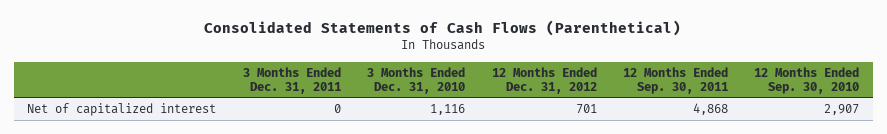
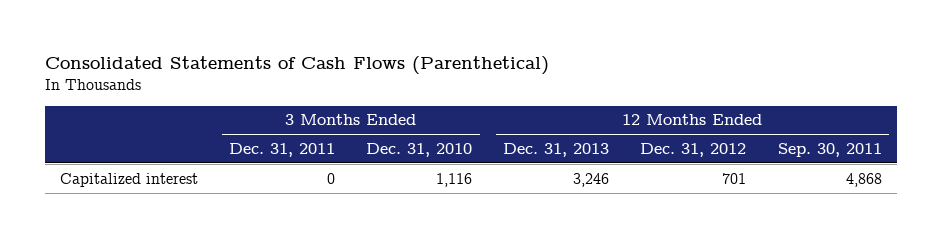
- | 3 Months Ended Dec. 31, 2011 | 3 Months Ended Dec. 31, 2010 | 12 Months Ended Dec. 31, 2012 | 12 Months Ended Sep. 30, 2011 | 12 Months Ended Sep. 30, 2010
+ | 3 Months Ended Dec. 31, 2011 | 3 Months Ended Dec. 31, 2010 | 12 Months Ended Dec. 31, 2013 | 12 Months Ended Dec. 31, 2012 | 12 Months Ended Sep. 30, 2011
- Net of capitalized interest | 0 | 1,116 | 701 | 4,868 | 2,907
+ Capitalized interest | 0 | 1,116 | 3,246 | 701 | 4,868

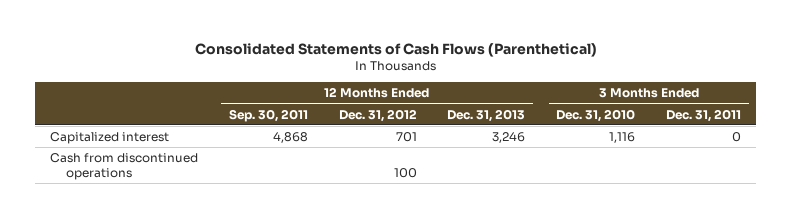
- | 3 Months Ended Dec. 31, 2011 | 3 Months Ended Dec. 31, 2010 | 12 Months Ended Dec. 31, 2013 | 12 Months Ended Dec. 31, 2012 | 12 Months Ended Sep. 30, 2011
+ | 12 Months Ended Sep. 30, 2011 | 12 Months Ended Dec. 31, 2012 | 12 Months Ended Dec. 31, 2013 | 3 Months Ended Dec. 31, 2010 | 3 Months Ended Dec. 31, 2011
+ Cash from discontinued operations | | 100 | | |

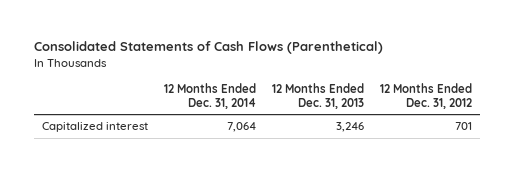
- | 12 Months Ended Sep. 30, 2011 | 12 Months Ended Dec. 31, 2012 | 12 Months Ended Dec. 31, 2013 | 3 Months Ended Dec. 31, 2010 | 3 Months Ended Dec. 31, 2011
+ | 12 Months Ended Dec. 31, 2014 | 12 Months Ended Dec. 31, 2013 | 12 Months Ended Dec. 31, 2012
- Cash from discontinued operations | | 100 | | |

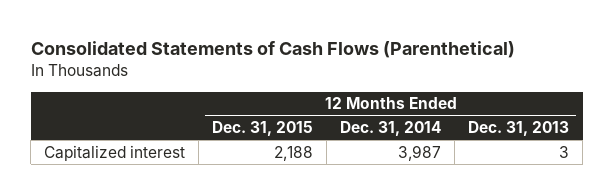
- | 12 Months Ended Dec. 31, 2014 | 12 Months Ended Dec. 31, 2013 | 12 Months Ended Dec. 31, 2012
+ | 12 Months Ended Dec. 31, 2015 | 12 Months Ended Dec. 31, 2014 | 12 Months Ended Dec. 31, 2013
- Capitalized interest | 7,064 | 3,246 | 701
+ Capitalized interest | 2,188 | 3,987 | 3

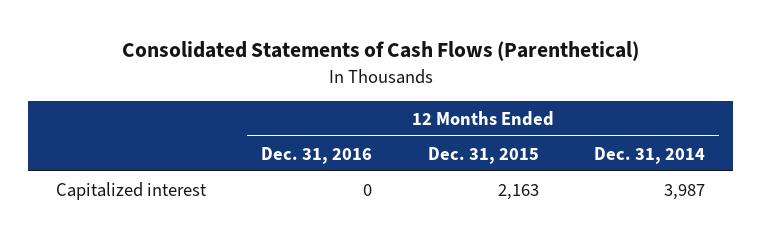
- | 12 Months Ended Dec. 31, 2015 | 12 Months Ended Dec. 31, 2014 | 12 Months Ended Dec. 31, 2013
+ | 12 Months Ended Dec. 31, 2016 | 12 Months Ended Dec. 31, 2015 | 12 Months Ended Dec. 31, 2014
- Capitalized interest | 2,188 | 3,987 | 3
+ Capitalized interest | 0 | 2,163 | 3,987

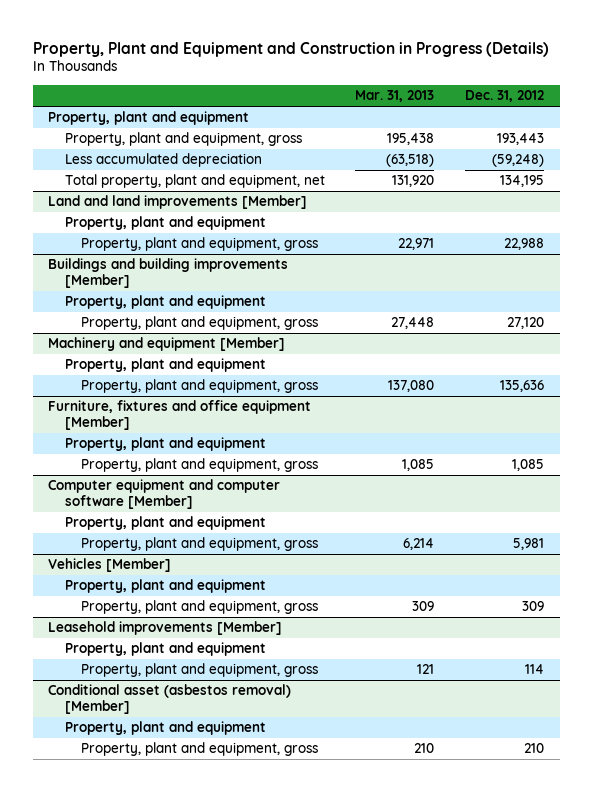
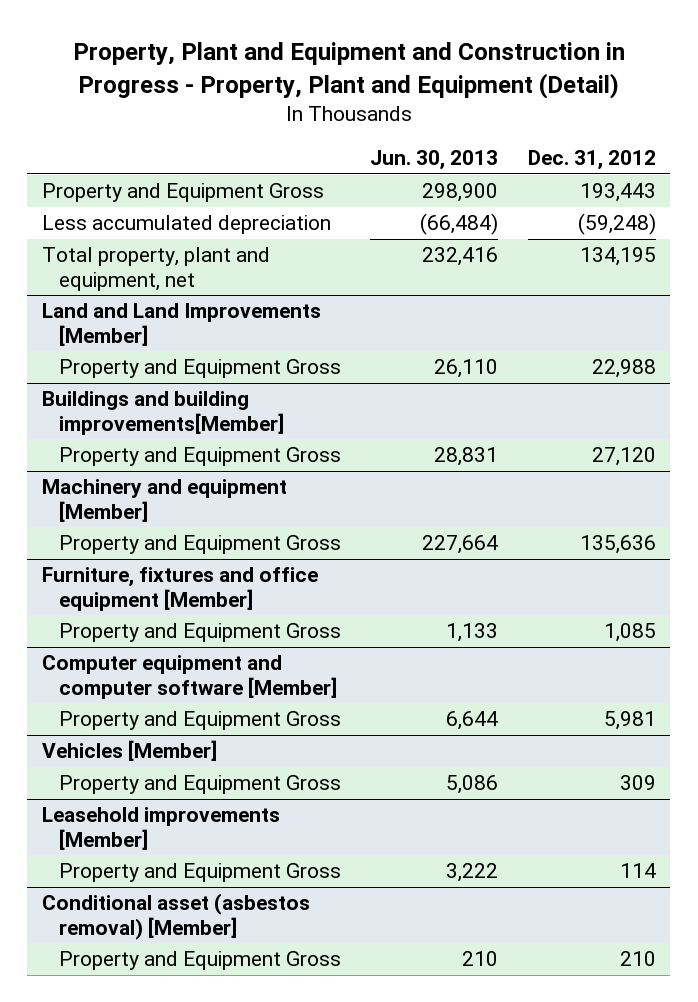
- Property, Plant and Equipment and Construction in Progress (Details)
+ Property, Plant and Equipment and Construction in Progress - Property, Plant and Equipment (Detail)
- | Mar. 31, 2013 | Dec. 31, 2012
+ | Jun. 30, 2013 | Dec. 31, 2012
- Property, plant and equipment
- Property, plant and equipment, gross | 195,438 | 193,443
+ Property and Equipment Gross | 298,900 | 193,443
- Land and land improvements [Member]
- Property, plant and equipment
- Property, plant and equipment, gross | 22,971 | 22,988
- Buildings and building improvements [Member]
- Property, plant and equipment
- Property, plant and equipment, gross | 27,448 | 27,120
+ Land and Land Improvements [Member]
+ Property and Equipment Gross | 26,110 | 22,988
+ Buildings and building improvements[Member]
+ Property and Equipment Gross | 28,831 | 27,120
@ Machinery and equipment [Member]
- Property, plant and equipment
- Property, plant and equipment, gross | 137,080 | 135,636
+ Property and Equipment Gross | 227,664 | 135,636
@ Furniture, fixtures and office equipment [Member]
- Property, plant and equipment
- Property, plant and equipment, gross | 1,085 | 1,085
+ Property and Equipment Gross | 1,133 | 1,085
@ Computer equipment and computer software [Member]
- Property, plant and equipment
- Property, plant and equipment, gross | 6,214 | 5,981
+ Property and Equipment Gross | 6,644 | 5,981
@ Vehicles [Member]
- Property, plant and equipment
- Property, plant and equipment, gross | 309 | 309
+ Property and Equipment Gross | 5,086 | 309
@ Leasehold improvements [Member]
- Property, plant and equipment
- Property, plant and equipment, gross | 121 | 114
+ Property and Equipment Gross | 3,222 | 114
@ Conditional asset (asbestos removal) [Member]
- Property, plant and equipment
- Property, plant and equipment, gross | 210 | 210
+ Property and Equipment Gross | 210 | 210

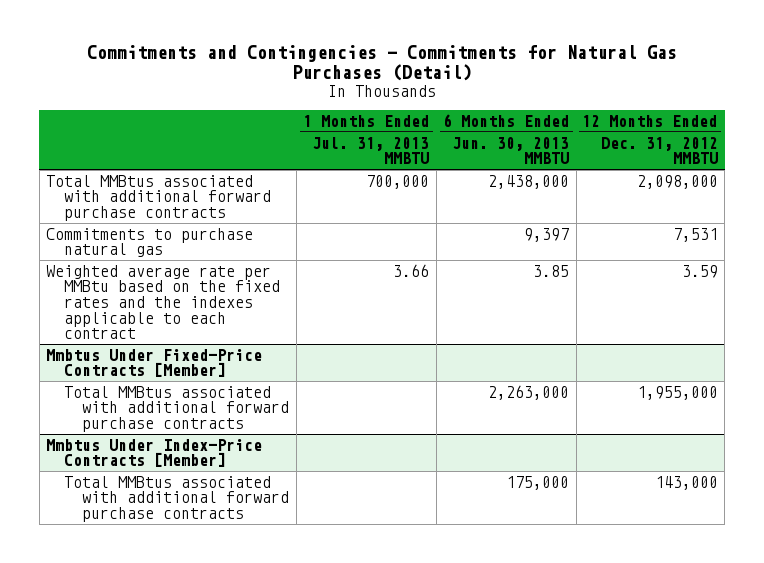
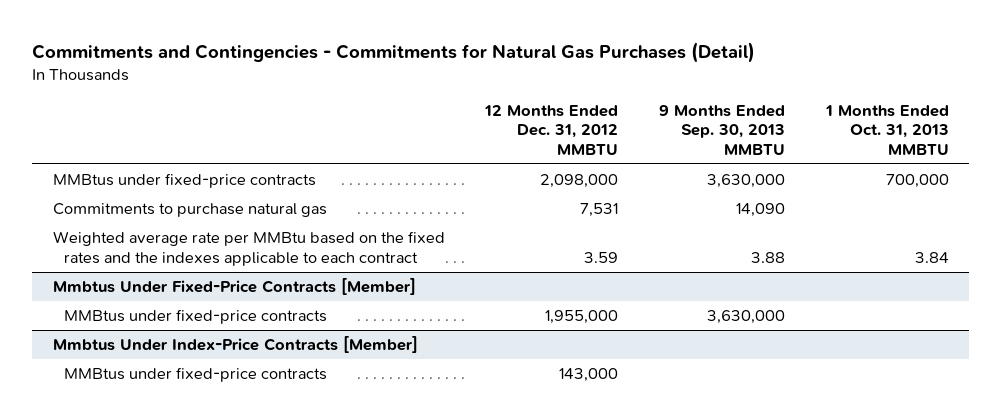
- | 1 Months Ended Jul. 31, 2013 MMBTU | 6 Months Ended Jun. 30, 2013 MMBTU | 12 Months Ended Dec. 31, 2012 MMBTU
+ | 12 Months Ended Dec. 31, 2012 MMBTU | 9 Months Ended Sep. 30, 2013 MMBTU | 1 Months Ended Oct. 31, 2013 MMBTU
- Total MMBtus associated with additional forward purchase contracts | 700,000 | 2,438,000 | 2,098,000
+ MMBtus under fixed-price contracts | 2,098,000 | 3,630,000 | 700,000
@ Mmbtus Under Fixed-Price Contracts [Member]
- Total MMBtus associated with additional forward purchase contracts | | 2,263,000 | 1,955,000
+ MMBtus under fixed-price contracts | 1,955,000 | 3,630,000 |
@ Mmbtus Under Index-Price Contracts [Member]
- Total MMBtus associated with additional forward purchase contracts | | 175,000 | 143,000
+ MMBtus under fixed-price contracts | 143,000 | |

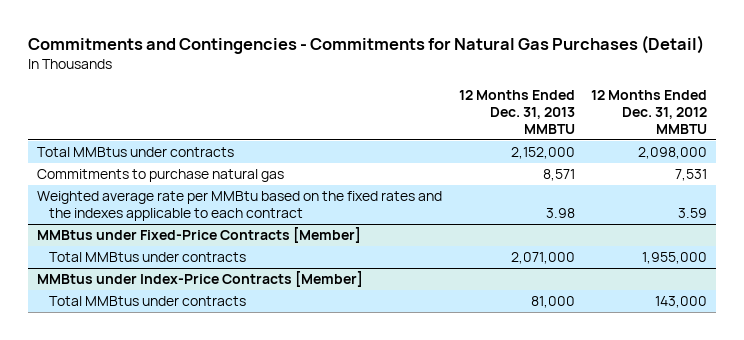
- | 12 Months Ended Dec. 31, 2012 MMBTU | 9 Months Ended Sep. 30, 2013 MMBTU | 1 Months Ended Oct. 31, 2013 MMBTU
+ | 12 Months Ended Dec. 31, 2013 MMBTU | 12 Months Ended Dec. 31, 2012 MMBTU
- MMBtus under fixed-price contracts | 2,098,000 | 3,630,000 | 700,000
+ Total MMBtus under contracts | 2,152,000 | 2,098,000
- Mmbtus Under Fixed-Price Contracts [Member]
- MMBtus under fixed-price contracts | 1,955,000 | 3,630,000 |
- Mmbtus Under Index-Price Contracts [Member]
- MMBtus under fixed-price contracts | 143,000 | |
+ MMBtus under Fixed-Price Contracts [Member]
+ Total MMBtus under contracts | 2,071,000 | 1,955,000
+ MMBtus under Index-Price Contracts [Member]
+ Total MMBtus under contracts | 81,000 | 143,000

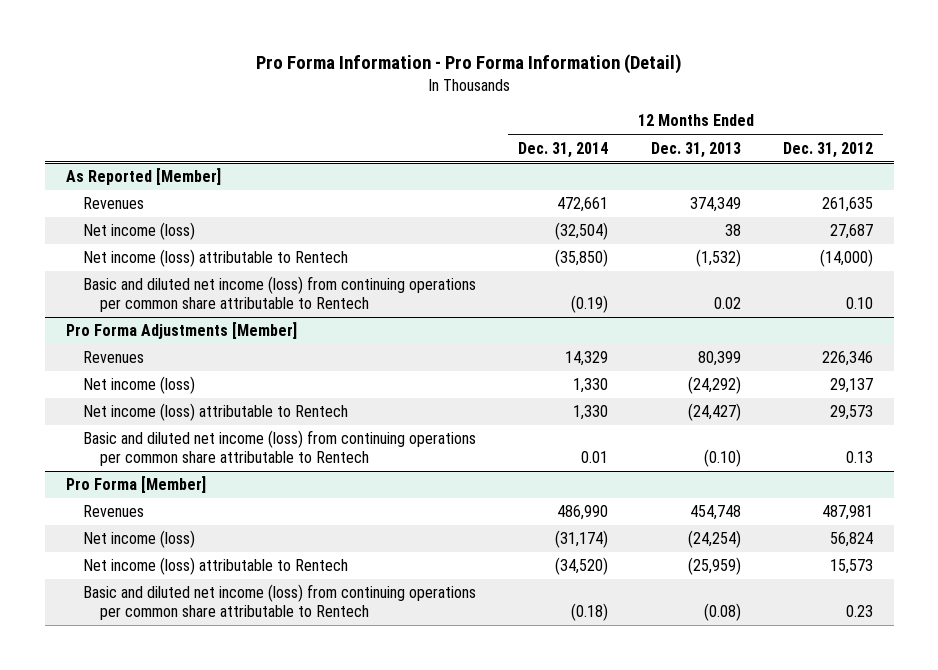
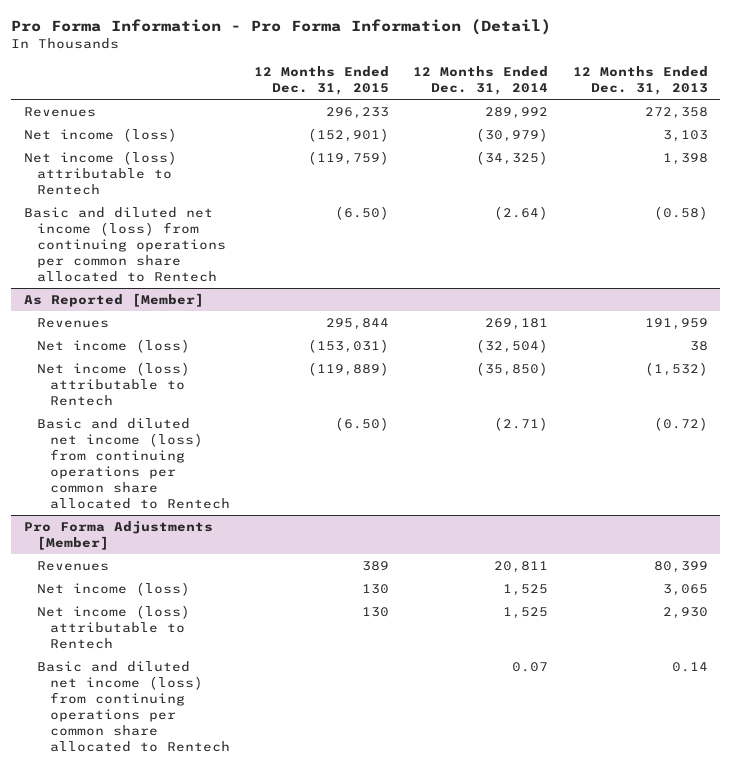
- | 12 Months Ended Dec. 31, 2014 | 12 Months Ended Dec. 31, 2013 | 12 Months Ended Dec. 31, 2012
+ | 12 Months Ended Dec. 31, 2015 | 12 Months Ended Dec. 31, 2014 | 12 Months Ended Dec. 31, 2013
+ Revenues | 296,233 | 289,992 | 272,358
+ Net income (loss) | (152,901) | (30,979) | 3,103
+ Net income (loss) attributable to Rentech | (119,759) | (34,325) | 1,398
+ Basic and diluted net income (loss) from continuing operations per common share allocated to Rentech | (6.50) | (2.64) | (0.58)
@ As Reported [Member]
- Revenues | 472,661 | 374,349 | 261,635
+ Revenues | 295,844 | 269,181 | 191,959
- Basic and diluted net income (loss) from continuing operations per common share attributable to Rentech | (0.19) | 0.02 | 0.10
+ Basic and diluted net income (loss) from continuing operations per common share allocated to Rentech | (6.50) | (2.71) | (0.72)
@ Pro Forma Adjustments [Member]
- Revenues | 14,329 | 80,399 | 226,346
- Net income (loss) | 1,330 | (24,292) | 29,137
- Net income (loss) attributable to Rentech | 1,330 | (24,427) | 29,573
- Basic and diluted net income (loss) from continuing operations per common share attributable to Rentech | 0.01 | (0.10) | 0.13
- Pro Forma [Member]
- Revenues | 486,990 | 454,748 | 487,981
- Net income (loss) | (31,174) | (24,254) | 56,824
- Net income (loss) attributable to Rentech | (34,520) | (25,959) | 15,573
- Basic and diluted net income (loss) from continuing operations per common share attributable to Rentech | (0.18) | (0.08) | 0.23
@ Pro Forma Adjustments [Member]
+ Revenues | 389 | 20,811 | 80,399
+ Net income (loss) | 130 | 1,525 | 3,065
+ Net income (loss) attributable to Rentech | 130 | 1,525 | 2,930
+ Basic and diluted net income (loss) from continuing operations per common share allocated to Rentech | | 0.07 | 0.14

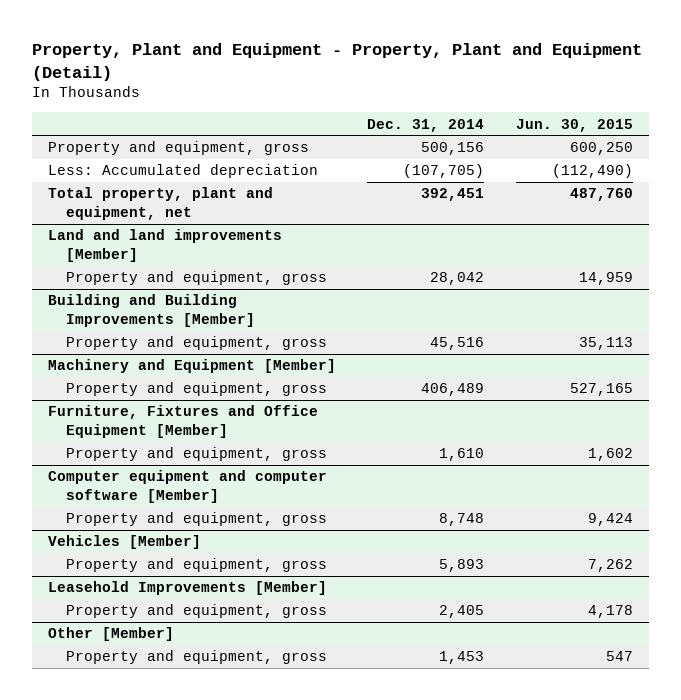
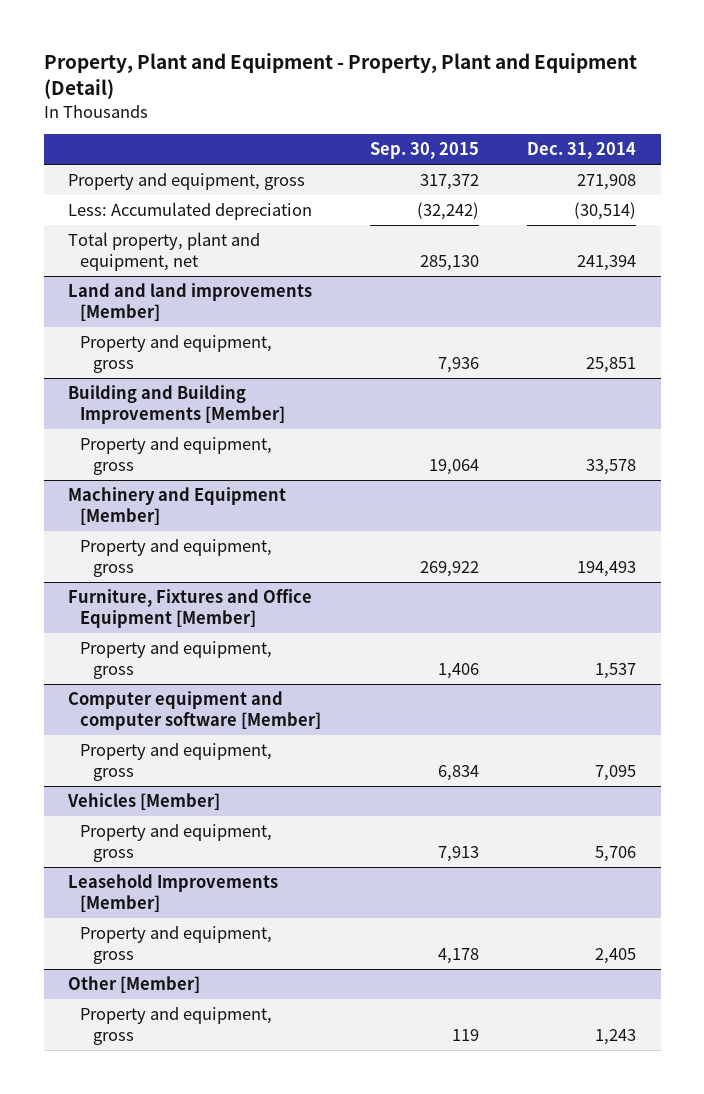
- | Dec. 31, 2014 | Jun. 30, 2015
+ | Sep. 30, 2015 | Dec. 31, 2014
- Property and equipment, gross | 500,156 | 600,250
- Less: Accumulated depreciation | (107,705) | (112,490)
- Total property, plant and equipment, net | 392,451 | 487,760
+ Property and equipment, gross | 317,372 | 271,908
+ Less: Accumulated depreciation | (32,242) | (30,514)
+ Total property, plant and equipment, net | 285,130 | 241,394
@ Land and land improvements [Member]
- Property and equipment, gross | 28,042 | 14,959
+ Property and equipment, gross | 7,936 | 25,851
@ Building and Building Improvements [Member]
- Property and equipment, gross | 45,516 | 35,113
+ Property and equipment, gross | 19,064 | 33,578
@ Machinery and Equipment [Member]
- Property and equipment, gross | 406,489 | 527,165
+ Property and equipment, gross | 269,922 | 194,493
@ Furniture, Fixtures and Office Equipment [Member]
- Property and equipment, gross | 1,610 | 1,602
+ Property and equipment, gross | 1,406 | 1,537
@ Computer equipment and computer software [Member]
- Property and equipment, gross | 8,748 | 9,424
+ Property and equipment, gross | 6,834 | 7,095
@ Vehicles [Member]
- Property and equipment, gross | 5,893 | 7,262
+ Property and equipment, gross | 7,913 | 5,706
@ Other [Member]
- Property and equipment, gross | 1,453 | 547
+ Property and equipment, gross | 119 | 1,243

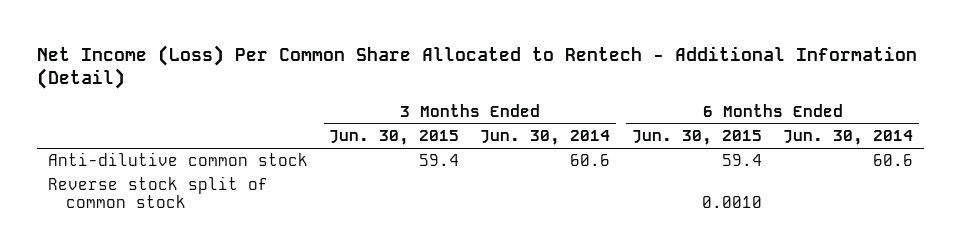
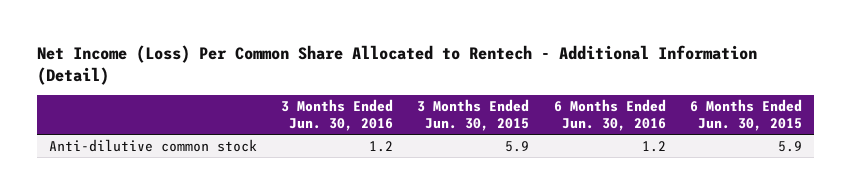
- | 3 Months Ended Jun. 30, 2015 | 3 Months Ended Jun. 30, 2014 | 6 Months Ended Jun. 30, 2015 | 6 Months Ended Jun. 30, 2014
+ | 3 Months Ended Jun. 30, 2016 | 3 Months Ended Jun. 30, 2015 | 6 Months Ended Jun. 30, 2016 | 6 Months Ended Jun. 30, 2015
- Anti-dilutive common stock | 59.4 | 60.6 | 59.4 | 60.6
- Reverse stock split of common stock | | | 0.0010 |
+ Anti-dilutive common stock | 1.2 | 5.9 | 1.2 | 5.9

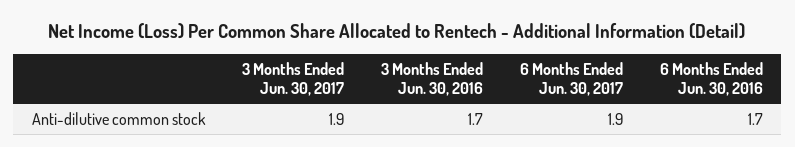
- | 3 Months Ended Jun. 30, 2016 | 3 Months Ended Jun. 30, 2015 | 6 Months Ended Jun. 30, 2016 | 6 Months Ended Jun. 30, 2015
+ | 3 Months Ended Jun. 30, 2017 | 3 Months Ended Jun. 30, 2016 | 6 Months Ended Jun. 30, 2017 | 6 Months Ended Jun. 30, 2016
- Anti-dilutive common stock | 1.2 | 5.9 | 1.2 | 5.9
+ Anti-dilutive common stock | 1.9 | 1.7 | 1.9 | 1.7

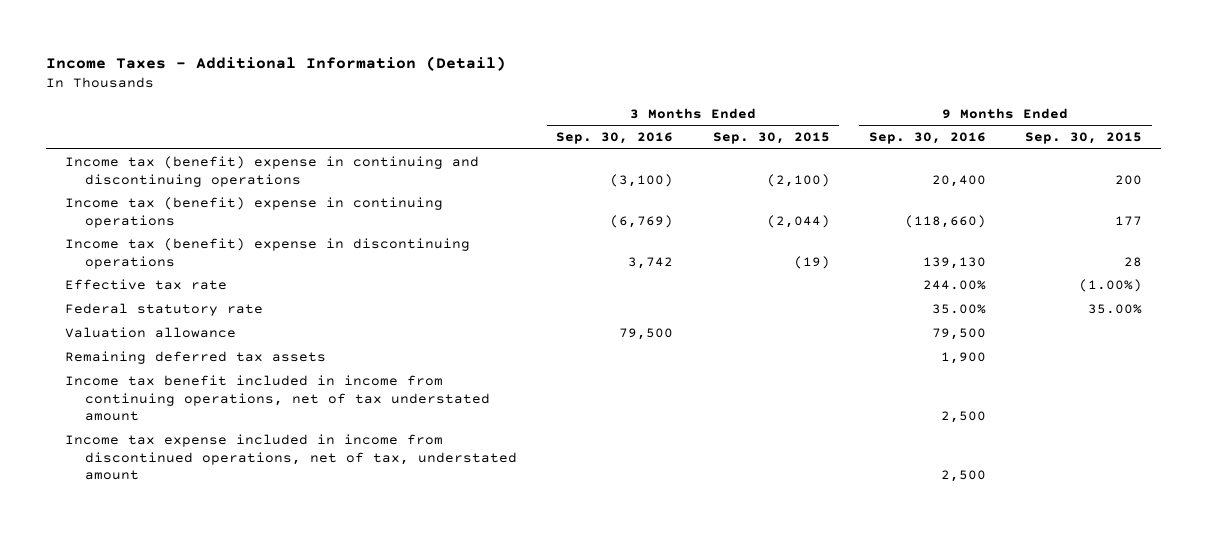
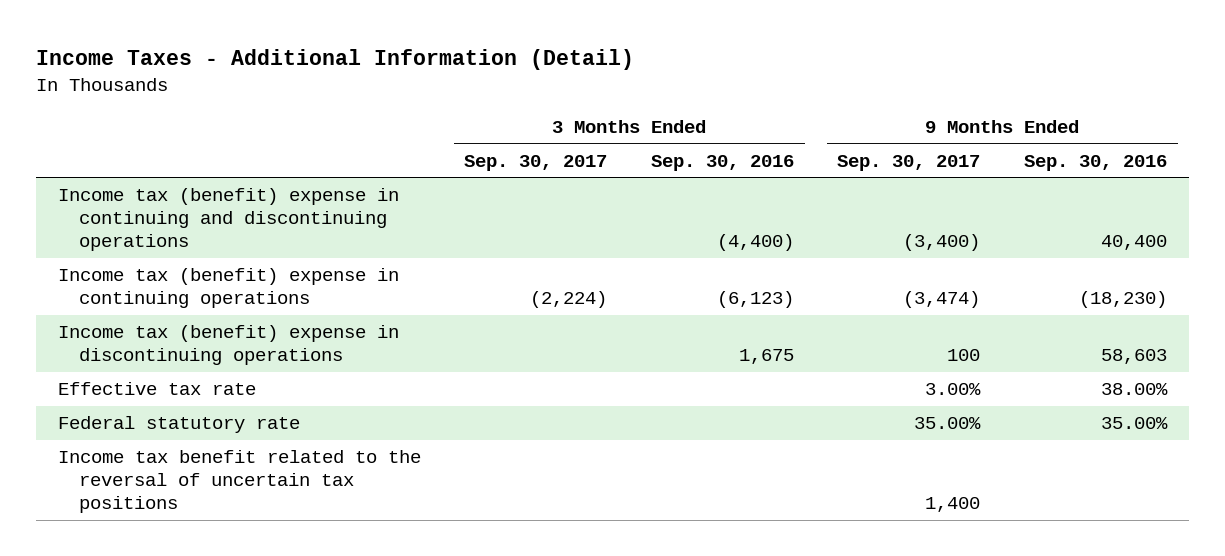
- | 3 Months Ended Sep. 30, 2016 | 3 Months Ended Sep. 30, 2015 | 9 Months Ended Sep. 30, 2016 | 9 Months Ended Sep. 30, 2015
+ | 3 Months Ended Sep. 30, 2017 | 3 Months Ended Sep. 30, 2016 | 9 Months Ended Sep. 30, 2017 | 9 Months Ended Sep. 30, 2016
- Income tax (benefit) expense in continuing and discontinuing operations | (3,100) | (2,100) | 20,400 | 200
- Income tax (benefit) expense in continuing operations | (6,769) | (2,044) | (118,660) | 177
- Income tax (benefit) expense in discontinuing operations | 3,742 | (19) | 139,130 | 28
- Effective tax rate | | | 244.00% | (1.00%)
+ Income tax (benefit) expense in continuing and discontinuing operations | | (4,400) | (3,400) | 40,400
+ Income tax (benefit) expense in continuing operations | (2,224) | (6,123) | (3,474) | (18,230)
+ Income tax (benefit) expense in discontinuing operations | | 1,675 | 100 | 58,603
+ Effective tax rate | | | 3.00% | 38.00%
- Valuation allowance | 79,500 | | 79,500 |
- Remaining deferred tax assets | | | 1,900 |
- Income tax benefit included in income from continuing operations, net of tax understated amount | | | 2,500 |
- Income tax expense included in income from discontinued operations, net of tax, understated amount | | | 2,500 |
+ Income tax benefit related to the reversal of uncertain tax positions | | | 1,400 |

